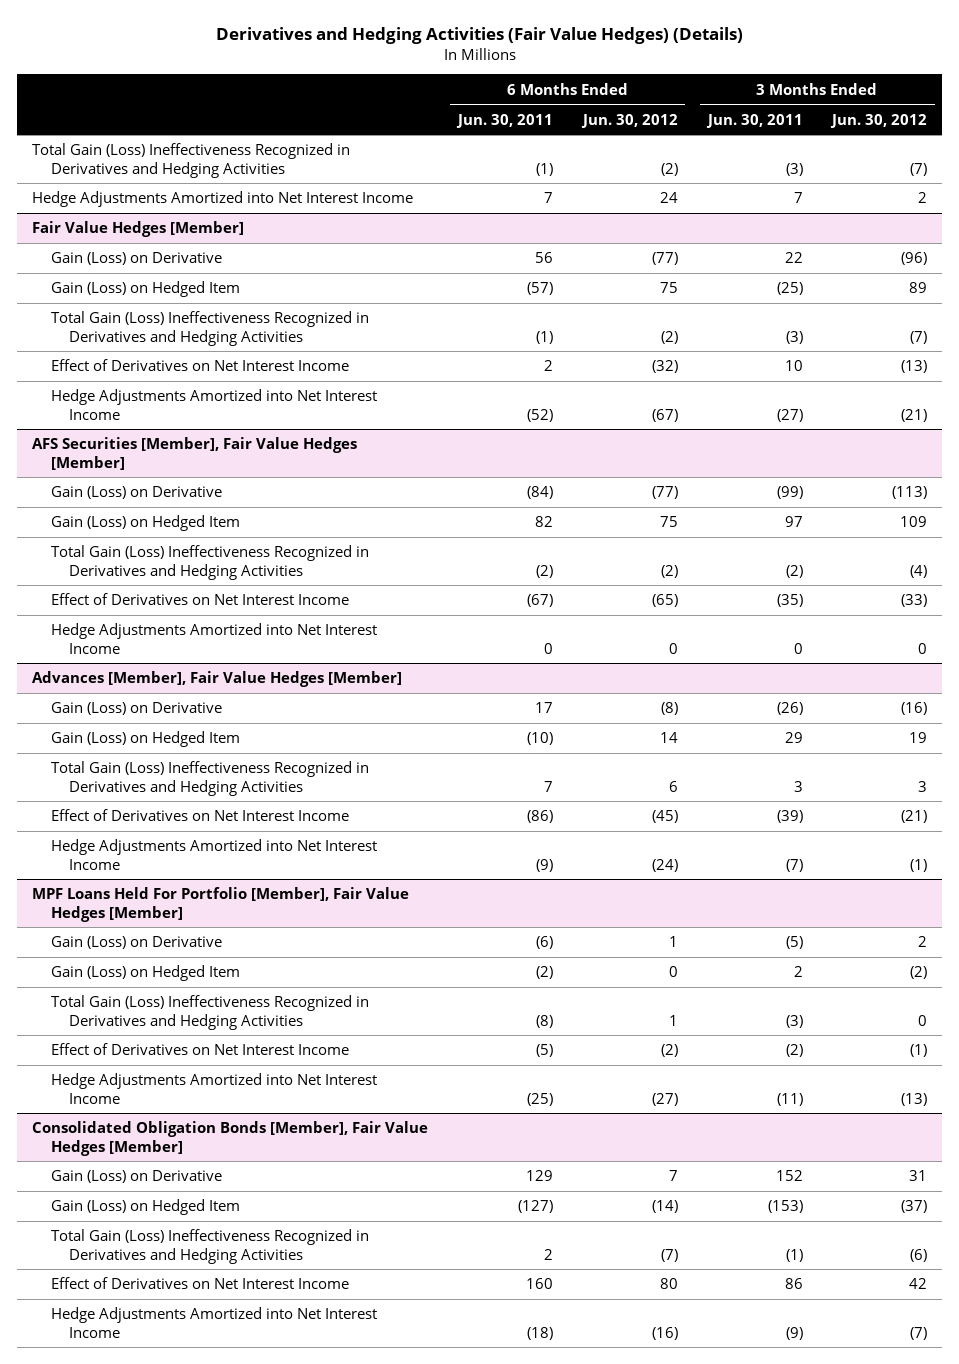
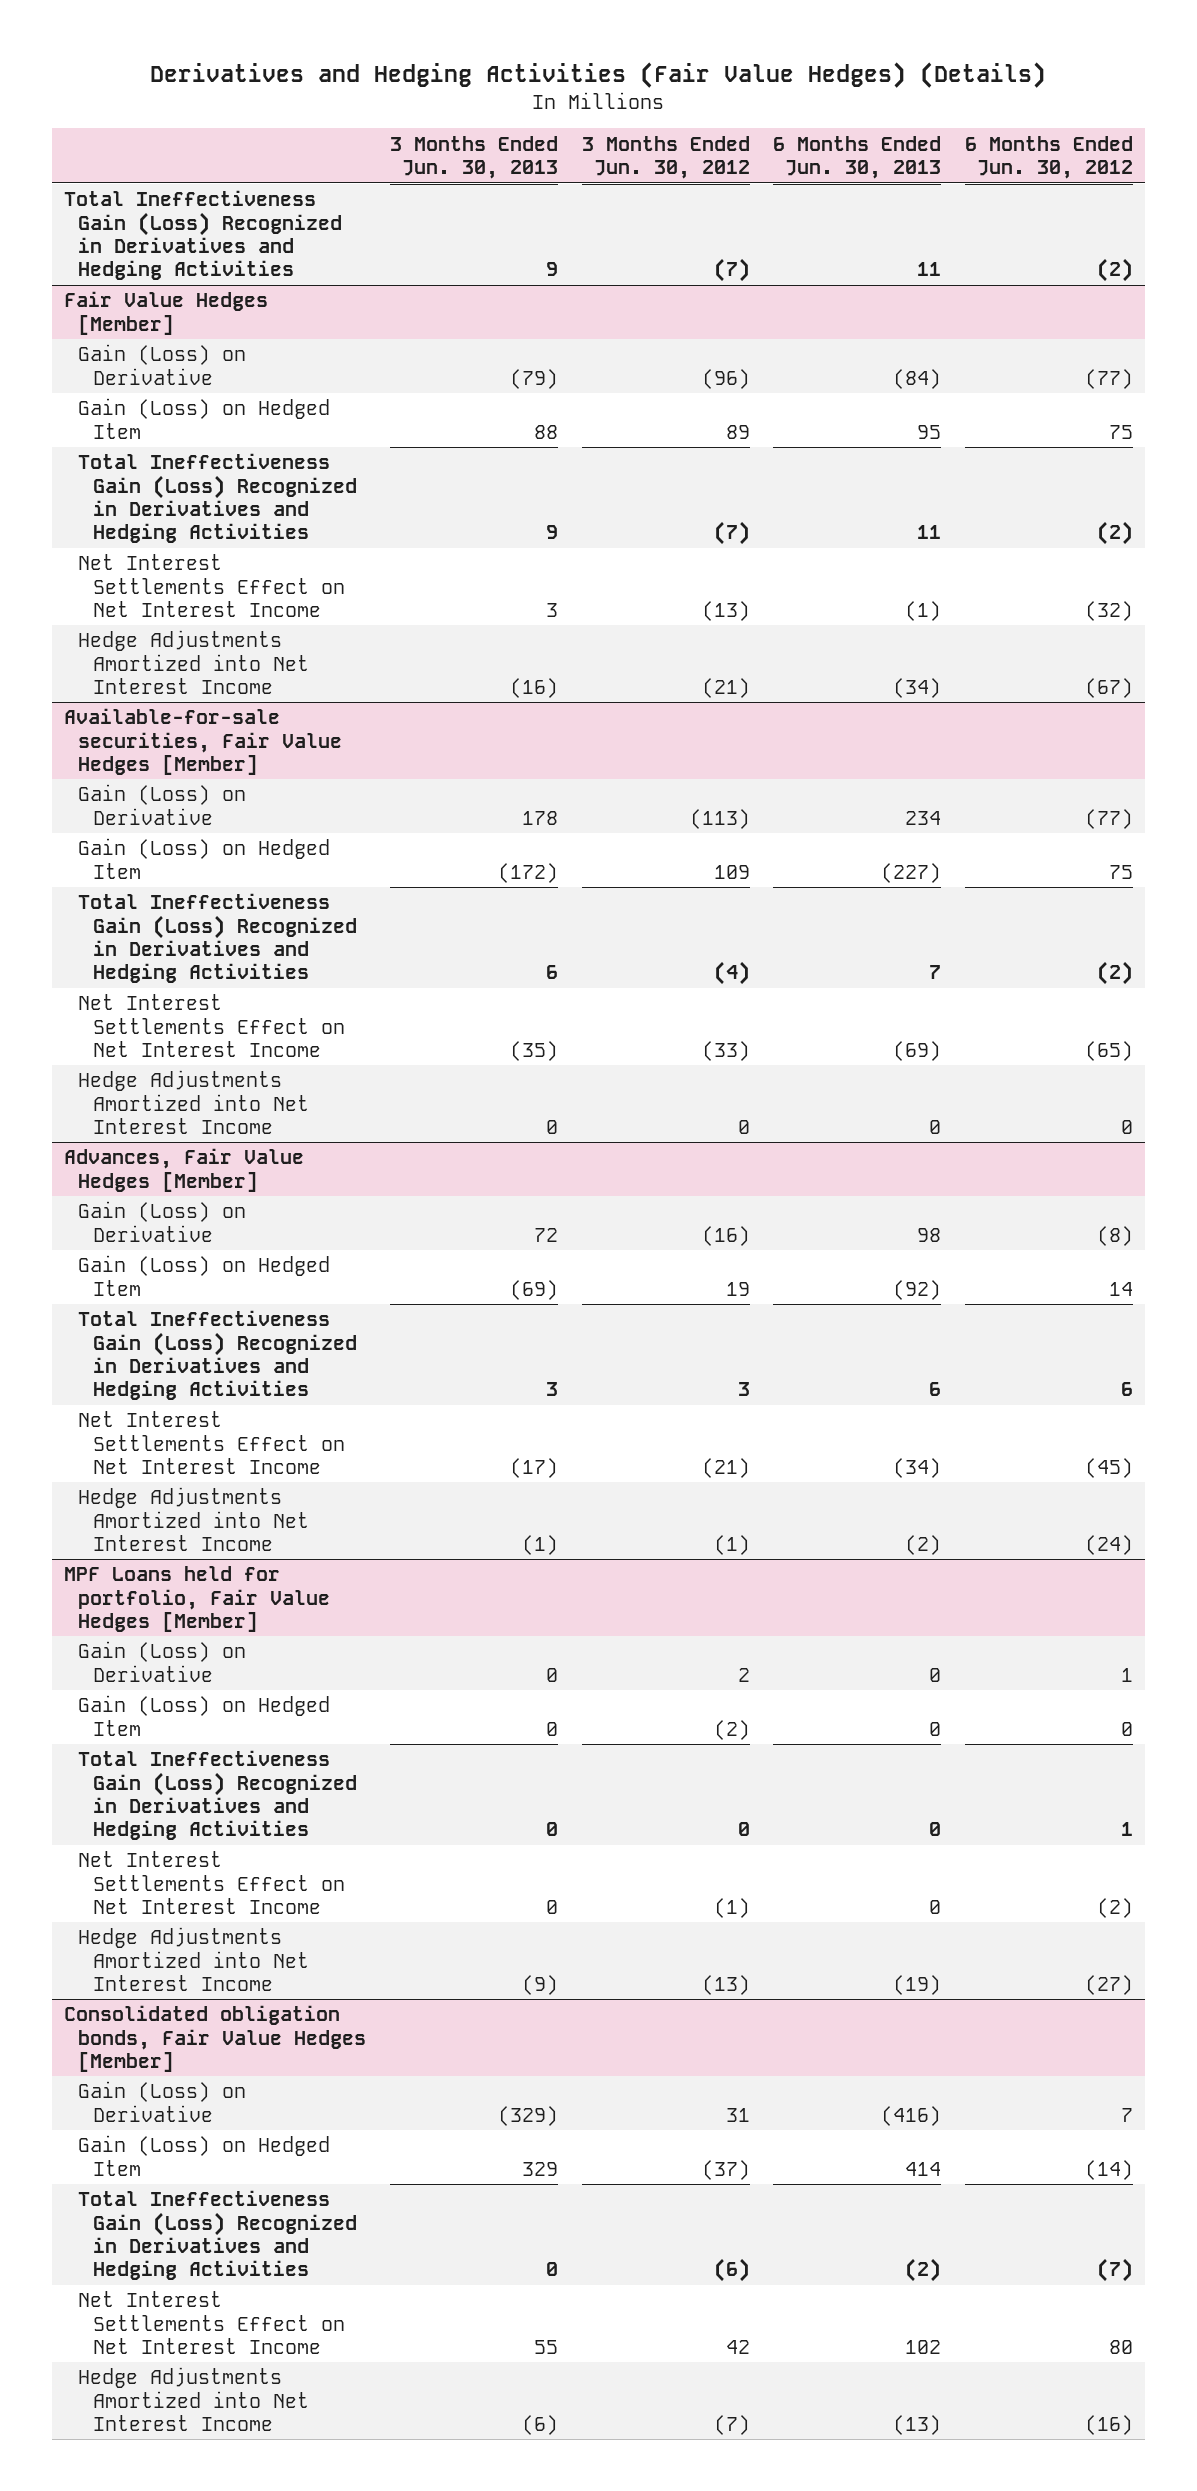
- | 6 Months Ended Jun. 30, 2011 | 6 Months Ended Jun. 30, 2012 | 3 Months Ended Jun. 30, 2011 | 3 Months Ended Jun. 30, 2012
+ | 3 Months Ended Jun. 30, 2013 | 3 Months Ended Jun. 30, 2012 | 6 Months Ended Jun. 30, 2013 | 6 Months Ended Jun. 30, 2012
- Total Gain (Loss) Ineffectiveness Recognized in Derivatives and Hedging Activities | (1) | (2) | (3) | (7)
- Hedge Adjustments Amortized into Net Interest Income | 7 | 24 | 7 | 2
+ Total Ineffectiveness Gain (Loss) Recognized in Derivatives and Hedging Activities | 9 | (7) | 11 | (2)
@ Fair Value Hedges [Member]
- Total Gain (Loss) Ineffectiveness Recognized in Derivatives and Hedging Activities | (1) | (2) | (3) | (7)
- Effect of Derivatives on Net Interest Income | 2 | (32) | 10 | (13)
+ Total Ineffectiveness Gain (Loss) Recognized in Derivatives and Hedging Activities | 9 | (7) | 11 | (2)
+ Net Interest Settlements Effect on Net Interest Income | 3 | (13) | (1) | (32)
- AFS Securities [Member], Fair Value Hedges [Member]
+ Available-for-sale securities, Fair Value Hedges [Member]
- Total Gain (Loss) Ineffectiveness Recognized in Derivatives and Hedging Activities | (2) | (2) | (2) | (4)
- Effect of Derivatives on Net Interest Income | (67) | (65) | (35) | (33)
+ Total Ineffectiveness Gain (Loss) Recognized in Derivatives and Hedging Activities | 6 | (4) | 7 | (2)
+ Net Interest Settlements Effect on Net Interest Income | (35) | (33) | (69) | (65)
- Advances [Member], Fair Value Hedges [Member]
+ Advances, Fair Value Hedges [Member]
- Total Gain (Loss) Ineffectiveness Recognized in Derivatives and Hedging Activities | 7 | 6 | 3 | 3
- Effect of Derivatives on Net Interest Income | (86) | (45) | (39) | (21)
+ Total Ineffectiveness Gain (Loss) Recognized in Derivatives and Hedging Activities | 3 | 3 | 6 | 6
+ Net Interest Settlements Effect on Net Interest Income | (17) | (21) | (34) | (45)
- MPF Loans Held For Portfolio [Member], Fair Value Hedges [Member]
+ MPF Loans held for portfolio, Fair Value Hedges [Member]
- Total Gain (Loss) Ineffectiveness Recognized in Derivatives and Hedging Activities | (8) | 1 | (3) | 0
- Effect of Derivatives on Net Interest Income | (5) | (2) | (2) | (1)
+ Total Ineffectiveness Gain (Loss) Recognized in Derivatives and Hedging Activities | 0 | 0 | 0 | 1
+ Net Interest Settlements Effect on Net Interest Income | 0 | (1) | 0 | (2)
- Consolidated Obligation Bonds [Member], Fair Value Hedges [Member]
+ Consolidated obligation bonds, Fair Value Hedges [Member]
- Total Gain (Loss) Ineffectiveness Recognized in Derivatives and Hedging Activities | 2 | (7) | (1) | (6)
- Effect of Derivatives on Net Interest Income | 160 | 80 | 86 | 42
+ Total Ineffectiveness Gain (Loss) Recognized in Derivatives and Hedging Activities | 0 | (6) | (2) | (7)
+ Net Interest Settlements Effect on Net Interest Income | 55 | 42 | 102 | 80

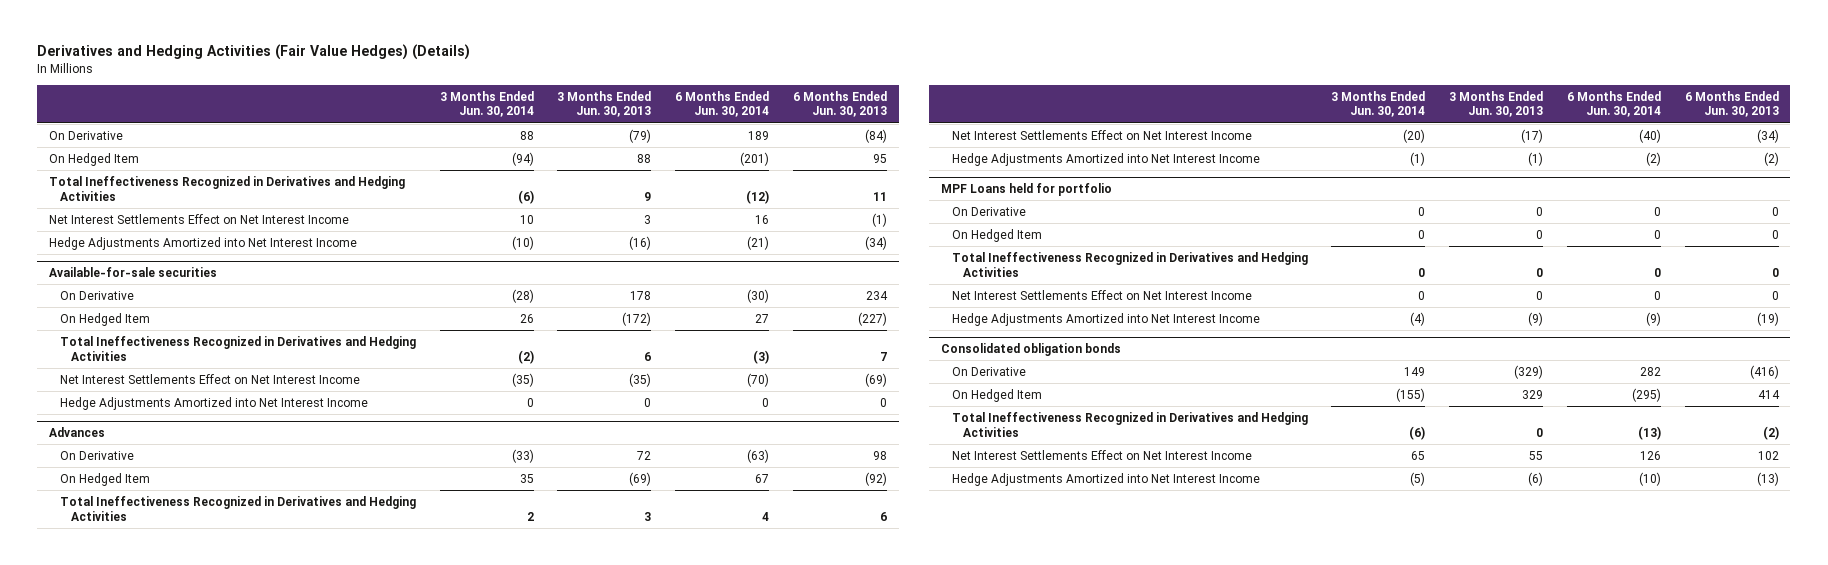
- | 3 Months Ended Jun. 30, 2013 | 3 Months Ended Jun. 30, 2012 | 6 Months Ended Jun. 30, 2013 | 6 Months Ended Jun. 30, 2012
+ | 3 Months Ended Jun. 30, 2014 | 3 Months Ended Jun. 30, 2013 | 6 Months Ended Jun. 30, 2014 | 6 Months Ended Jun. 30, 2013
- Total Ineffectiveness Gain (Loss) Recognized in Derivatives and Hedging Activities | 9 | (7) | 11 | (2)
- Fair Value Hedges [Member]
- Gain (Loss) on Derivative | (79) | (96) | (84) | (77)
- Gain (Loss) on Hedged Item | 88 | 89 | 95 | 75
- Total Ineffectiveness Gain (Loss) Recognized in Derivatives and Hedging Activities | 9 | (7) | 11 | (2)
+ On Derivative | 88 | (79) | 189 | (84)
+ On Hedged Item | (94) | 88 | (201) | 95
+ Total Ineffectiveness Recognized in Derivatives and Hedging Activities | (6) | 9 | (12) | 11
- Available-for-sale securities, Fair Value Hedges [Member]
- Gain (Loss) on Derivative | 178 | (113) | 234 | (77)
- Gain (Loss) on Hedged Item | (172) | 109 | (227) | 75
- Total Ineffectiveness Gain (Loss) Recognized in Derivatives and Hedging Activities | 6 | (4) | 7 | (2)
+ Available-for-sale securities
+ On Derivative | (28) | 178 | (30) | 234
+ On Hedged Item | 26 | (172) | 27 | (227)
+ Total Ineffectiveness Recognized in Derivatives and Hedging Activities | (2) | 6 | (3) | 7
- Advances, Fair Value Hedges [Member]
- Gain (Loss) on Derivative | 72 | (16) | 98 | (8)
- Gain (Loss) on Hedged Item | (69) | 19 | (92) | 14
- Total Ineffectiveness Gain (Loss) Recognized in Derivatives and Hedging Activities | 3 | 3 | 6 | 6
+ Advances
+ On Derivative | (33) | 72 | (63) | 98
+ On Hedged Item | 35 | (69) | 67 | (92)
+ Total Ineffectiveness Recognized in Derivatives and Hedging Activities | 2 | 3 | 4 | 6
- MPF Loans held for portfolio, Fair Value Hedges [Member]
- Gain (Loss) on Derivative | 0 | 2 | 0 | 1
- Gain (Loss) on Hedged Item | 0 | (2) | 0 | 0
- Total Ineffectiveness Gain (Loss) Recognized in Derivatives and Hedging Activities | 0 | 0 | 0 | 1
+ MPF Loans held for portfolio
+ On Derivative | 0 | 0 | 0 | 0
+ On Hedged Item | 0 | 0 | 0 | 0
+ Total Ineffectiveness Recognized in Derivatives and Hedging Activities | 0 | 0 | 0 | 0
- Consolidated obligation bonds, Fair Value Hedges [Member]
- Gain (Loss) on Derivative | (329) | 31 | (416) | 7
- Gain (Loss) on Hedged Item | 329 | (37) | 414 | (14)
- Total Ineffectiveness Gain (Loss) Recognized in Derivatives and Hedging Activities | 0 | (6) | (2) | (7)
+ Consolidated obligation bonds
+ On Derivative | 149 | (329) | 282 | (416)
+ On Hedged Item | (155) | 329 | (295) | 414
+ Total Ineffectiveness Recognized in Derivatives and Hedging Activities | (6) | 0 | (13) | (2)

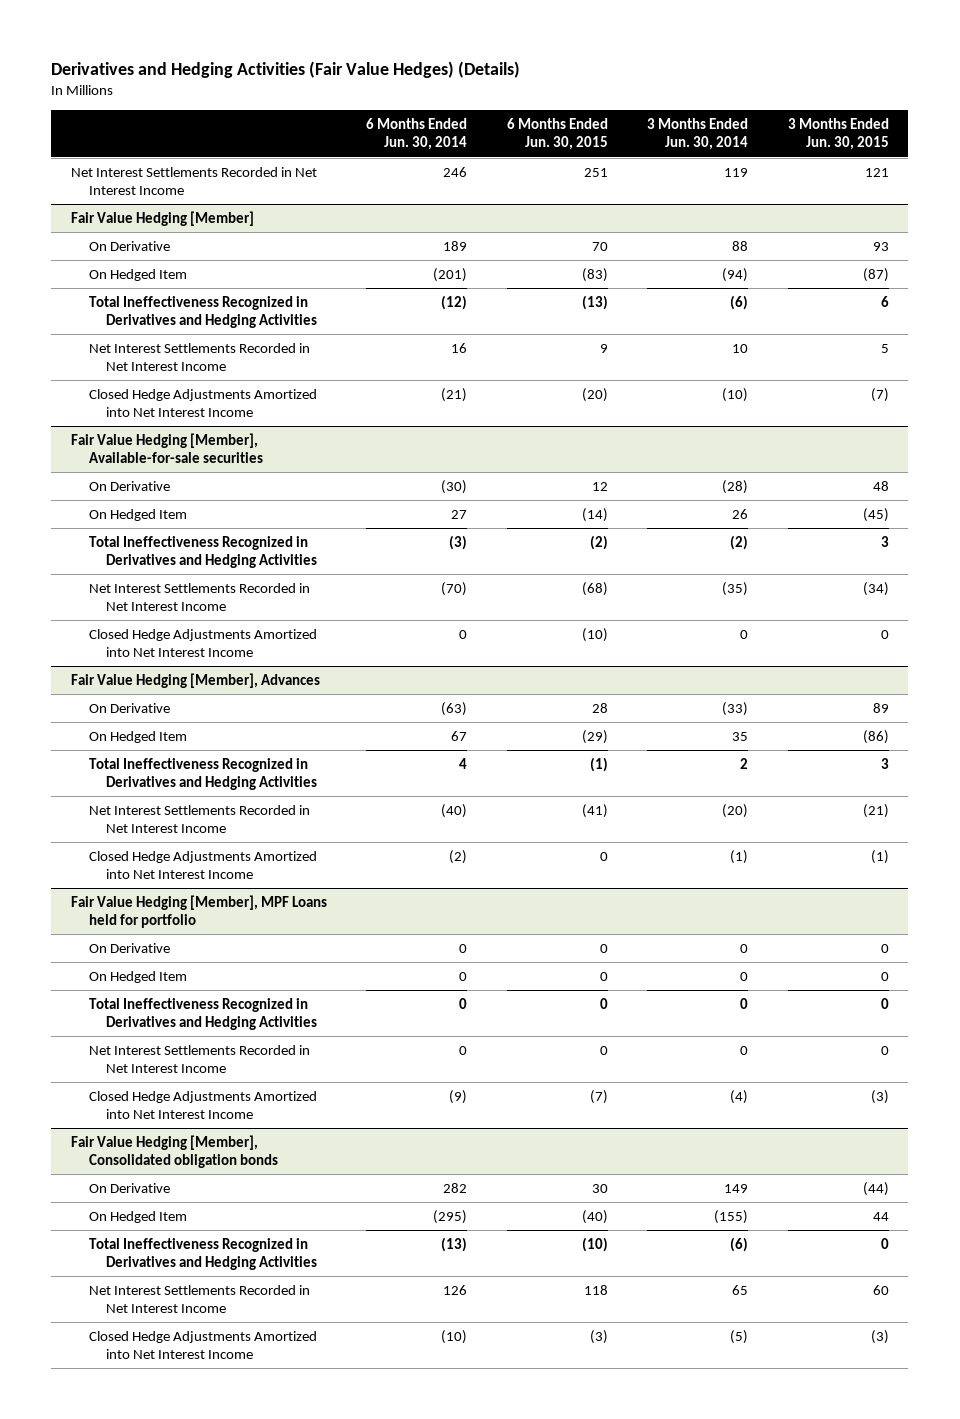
- | 3 Months Ended Jun. 30, 2014 | 3 Months Ended Jun. 30, 2013 | 6 Months Ended Jun. 30, 2014 | 6 Months Ended Jun. 30, 2013
+ | 6 Months Ended Jun. 30, 2014 | 6 Months Ended Jun. 30, 2015 | 3 Months Ended Jun. 30, 2014 | 3 Months Ended Jun. 30, 2015
+ Net Interest Settlements Recorded in Net Interest Income | 246 | 251 | 119 | 121
+ Fair Value Hedging [Member]
- Net Interest Settlements Effect on Net Interest Income | 10 | 3 | 16 | (1)
- Hedge Adjustments Amortized into Net Interest Income | (10) | (16) | (21) | (34)
- Available-for-sale securities
+ Net Interest Settlements Recorded in Net Interest Income | 16 | 9 | 10 | 5
+ Closed Hedge Adjustments Amortized into Net Interest Income | (21) | (20) | (10) | (7)
+ Fair Value Hedging [Member], Available-for-sale securities
- Net Interest Settlements Effect on Net Interest Income | (35) | (35) | (70) | (69)
- Hedge Adjustments Amortized into Net Interest Income | 0 | 0 | 0 | 0
- Advances
+ Net Interest Settlements Recorded in Net Interest Income | (70) | (68) | (35) | (34)
+ Closed Hedge Adjustments Amortized into Net Interest Income | 0 | (10) | 0 | 0
+ Fair Value Hedging [Member], Advances
- Net Interest Settlements Effect on Net Interest Income | (20) | (17) | (40) | (34)
- Hedge Adjustments Amortized into Net Interest Income | (1) | (1) | (2) | (2)
- MPF Loans held for portfolio
+ Net Interest Settlements Recorded in Net Interest Income | (40) | (41) | (20) | (21)
+ Closed Hedge Adjustments Amortized into Net Interest Income | (2) | 0 | (1) | (1)
+ Fair Value Hedging [Member], MPF Loans held for portfolio
- Net Interest Settlements Effect on Net Interest Income | 0 | 0 | 0 | 0
- Hedge Adjustments Amortized into Net Interest Income | (4) | (9) | (9) | (19)
- Consolidated obligation bonds
+ Net Interest Settlements Recorded in Net Interest Income | 0 | 0 | 0 | 0
+ Closed Hedge Adjustments Amortized into Net Interest Income | (9) | (7) | (4) | (3)
+ Fair Value Hedging [Member], Consolidated obligation bonds
- Net Interest Settlements Effect on Net Interest Income | 65 | 55 | 126 | 102
- Hedge Adjustments Amortized into Net Interest Income | (5) | (6) | (10) | (13)
+ Net Interest Settlements Recorded in Net Interest Income | 126 | 118 | 65 | 60
+ Closed Hedge Adjustments Amortized into Net Interest Income | (10) | (3) | (5) | (3)

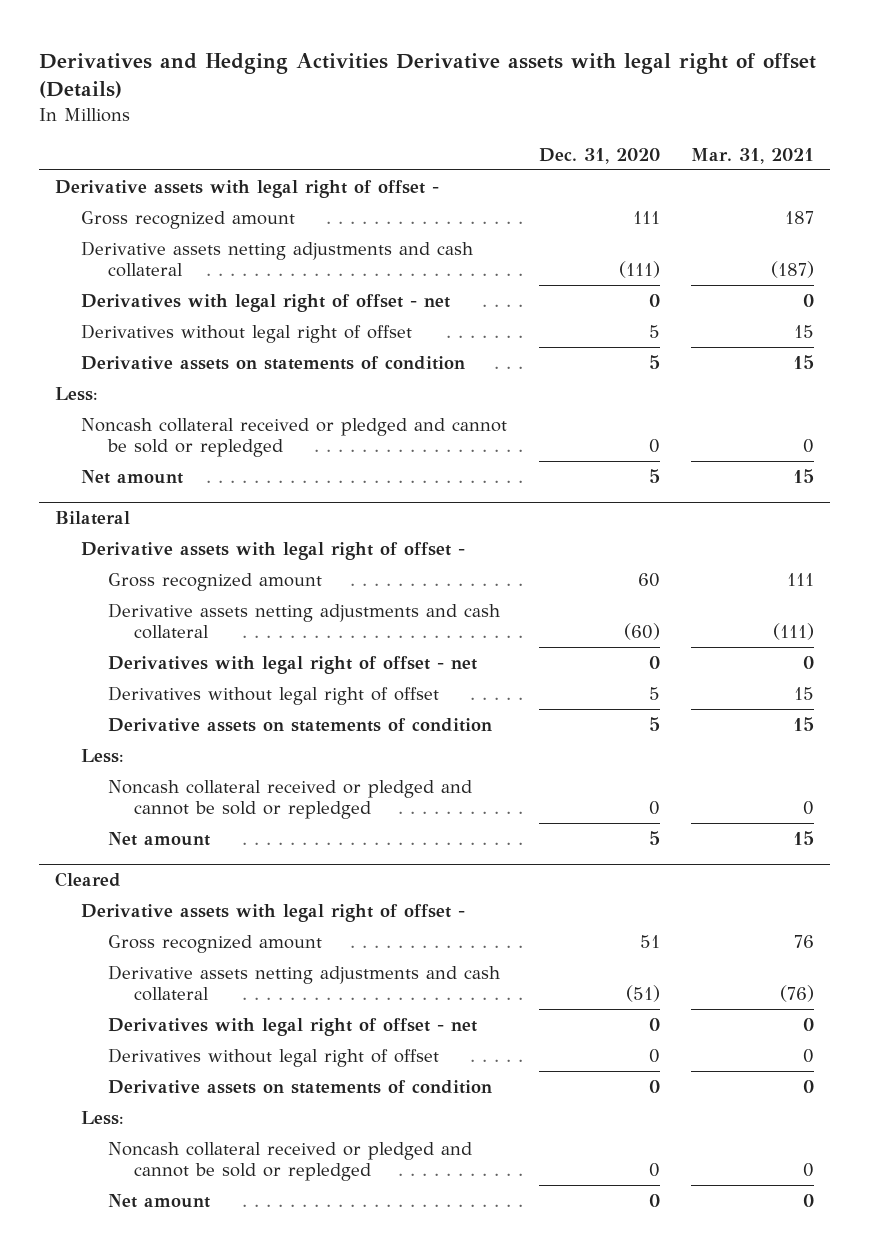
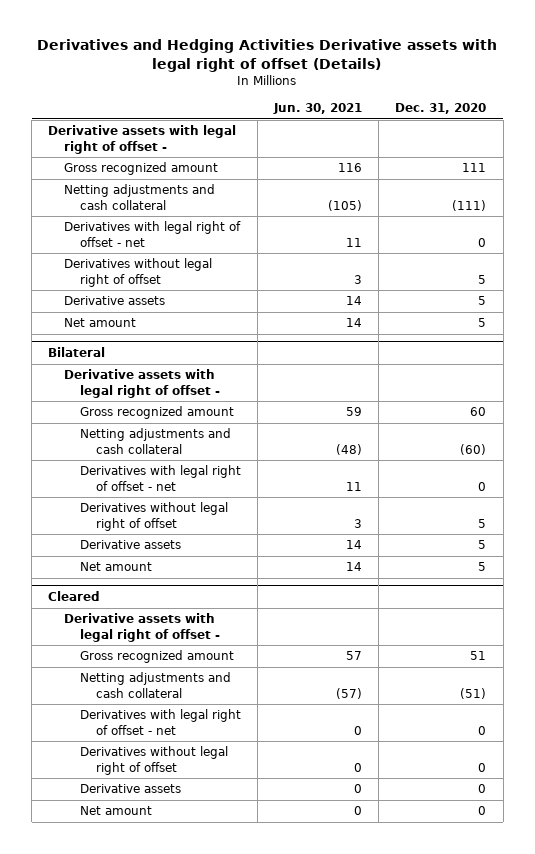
- | Dec. 31, 2020 | Mar. 31, 2021
+ | Jun. 30, 2021 | Dec. 31, 2020
- Derivative assets netting adjustments and cash collateral | (111) | (187)
+ Netting adjustments and cash collateral | (105) | (111)
- Derivative assets on statements of condition | 5 | 15
- Less:
- Noncash collateral received or pledged and cannot be sold or repledged | 0 | 0
+ Derivative assets | 14 | 5
@ Bilateral
- Derivative assets netting adjustments and cash collateral | (60) | (111)
+ Netting adjustments and cash collateral | (48) | (60)
- Derivative assets on statements of condition | 5 | 15
- Less:
- Noncash collateral received or pledged and cannot be sold or repledged | 0 | 0
+ Derivative assets | 14 | 5
@ Cleared
- Derivative assets netting adjustments and cash collateral | (51) | (76)
+ Netting adjustments and cash collateral | (57) | (51)
- Derivative assets on statements of condition | 0 | 0
- Less:
- Noncash collateral received or pledged and cannot be sold or repledged | 0 | 0
+ Derivative assets | 0 | 0

